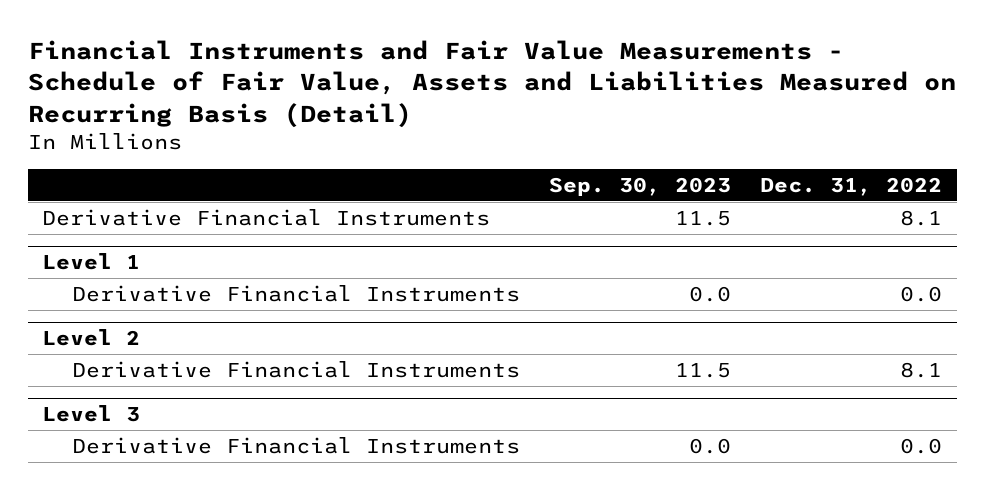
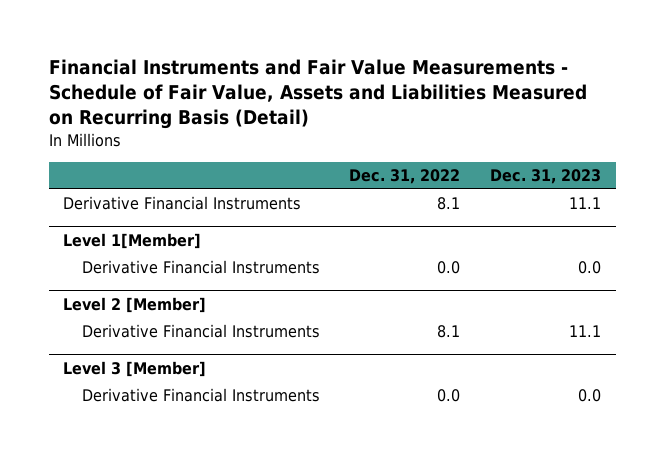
- | Sep. 30, 2023 | Dec. 31, 2022
+ | Dec. 31, 2022 | Dec. 31, 2023
- Level 1
+ Level 1[Member]
- Level 2
+ Level 2 [Member]
- Level 3
+ Level 3 [Member]

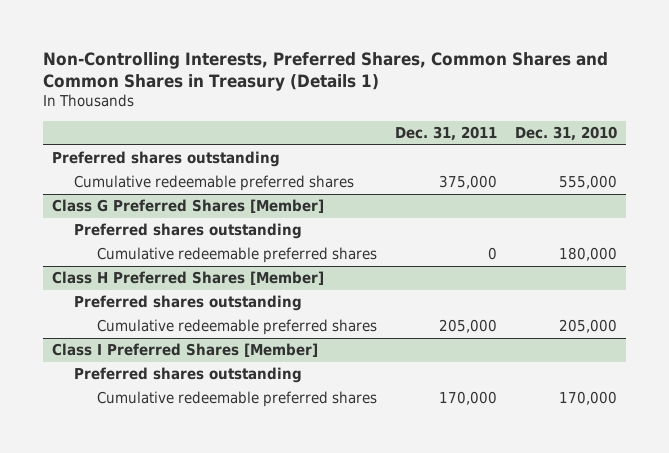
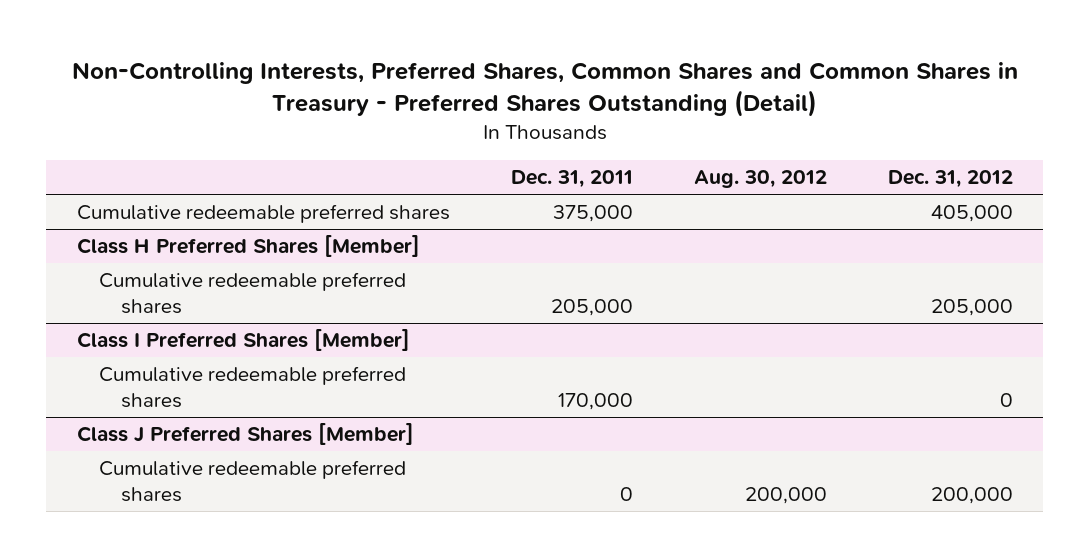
- Non-Controlling Interests, Preferred Shares, Common Shares and Common Shares in Treasury (Details 1)
+ Non-Controlling Interests, Preferred Shares, Common Shares and Common Shares in Treasury - Preferred Shares Outstanding (Detail)
- | Dec. 31, 2011 | Dec. 31, 2010
+ | Dec. 31, 2011 | Aug. 30, 2012 | Dec. 31, 2012
- Preferred shares outstanding
- Class G Preferred Shares [Member]
- Preferred shares outstanding
- Cumulative redeemable preferred shares | 0 | 180,000
@ Class H Preferred Shares [Member]
- Preferred shares outstanding
@ Class I Preferred Shares [Member]
- Preferred shares outstanding
+ Class J Preferred Shares [Member]
+ Cumulative redeemable preferred shares | 0 | 200,000 | 200,000

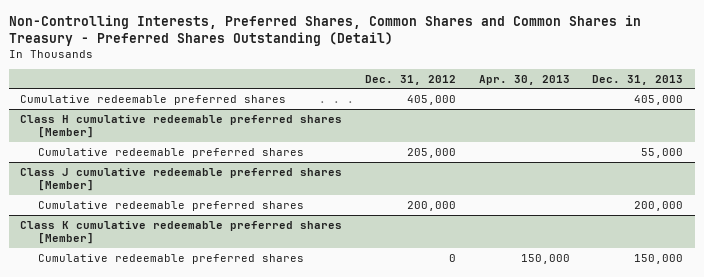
- | Dec. 31, 2011 | Aug. 30, 2012 | Dec. 31, 2012
+ | Dec. 31, 2012 | Apr. 30, 2013 | Dec. 31, 2013
- Class H Preferred Shares [Member]
+ Class H cumulative redeemable preferred shares [Member]
- Class I Preferred Shares [Member]
- Cumulative redeemable preferred shares | 170,000 | | 0
- Class J Preferred Shares [Member]
+ Class J cumulative redeemable preferred shares [Member]
+ Class K cumulative redeemable preferred shares [Member]
+ Cumulative redeemable preferred shares | 0 | 150,000 | 150,000

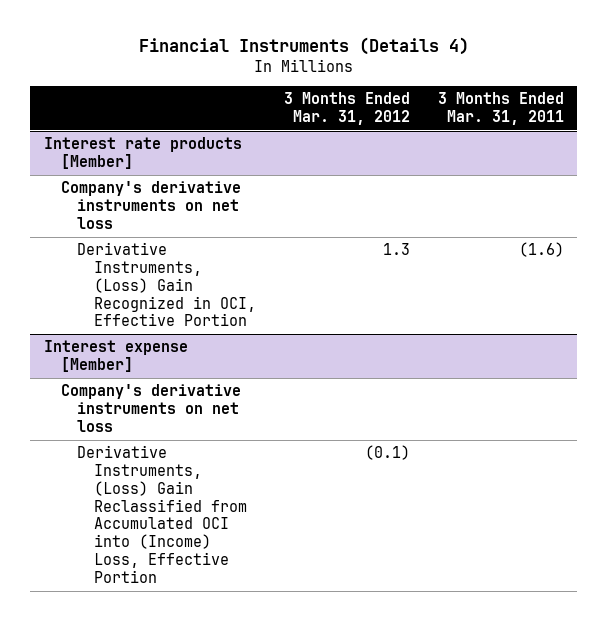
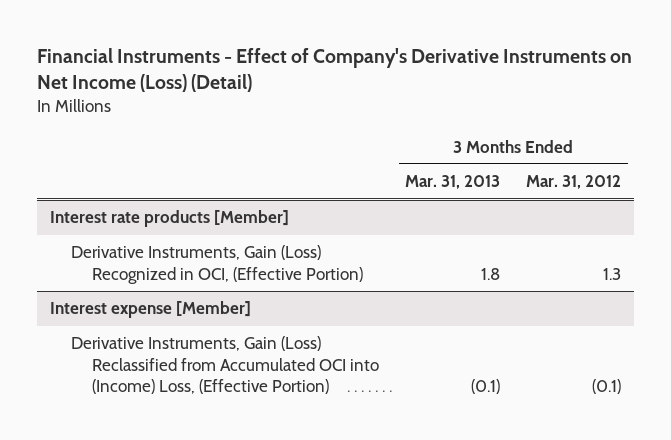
- Financial Instruments (Details 4)
+ Financial Instruments - Effect of Company's Derivative Instruments on Net Income (Loss) (Detail)
- | 3 Months Ended Mar. 31, 2012 | 3 Months Ended Mar. 31, 2011
+ | 3 Months Ended Mar. 31, 2013 | 3 Months Ended Mar. 31, 2012
@ Interest rate products [Member]
- Company's derivative instruments on net loss
- Derivative Instruments, (Loss) Gain Recognized in OCI, Effective Portion | 1.3 | (1.6)
+ Derivative Instruments, Gain (Loss) Recognized in OCI, (Effective Portion) | 1.8 | 1.3
@ Interest expense [Member]
- Company's derivative instruments on net loss
- Derivative Instruments, (Loss) Gain Reclassified from Accumulated OCI into (Income) Loss, Effective Portion | (0.1) |
+ Derivative Instruments, Gain (Loss) Reclassified from Accumulated OCI into (Income) Loss, (Effective Portion) | (0.1) | (0.1)

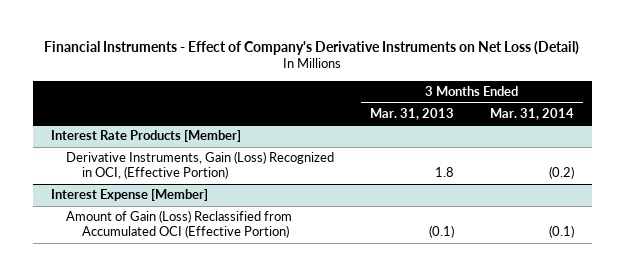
- Financial Instruments - Effect of Company's Derivative Instruments on Net Income (Loss) (Detail)
+ Financial Instruments - Effect of Company's Derivative Instruments on Net Loss (Detail)
- | 3 Months Ended Mar. 31, 2013 | 3 Months Ended Mar. 31, 2012
+ | 3 Months Ended Mar. 31, 2013 | 3 Months Ended Mar. 31, 2014
- Interest rate products [Member]
+ Interest Rate Products [Member]
- Interest expense [Member]
- Derivative Instruments, Gain (Loss) Reclassified from Accumulated OCI into (Income) Loss, (Effective Portion) | (0.1) | (0.1)
+ Interest Expense [Member]
+ Amount of Gain (Loss) Reclassified from Accumulated OCI (Effective Portion) | (0.1) | (0.1)

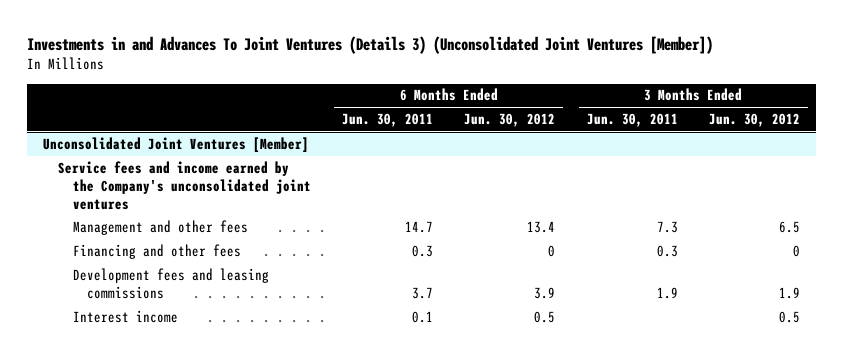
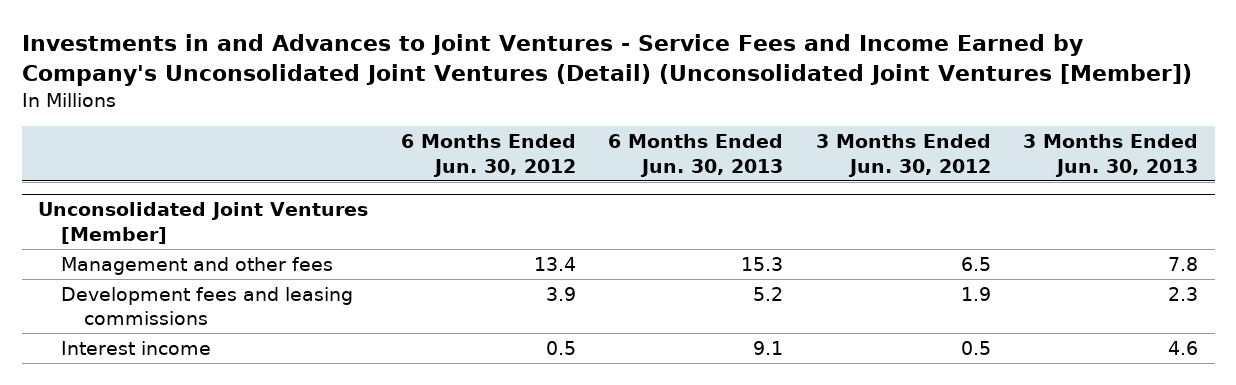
- Investments in and Advances To Joint Ventures (Details 3) (Unconsolidated Joint Ventures [Member])
+ Investments in and Advances to Joint Ventures - Service Fees and Income Earned by Company's Unconsolidated Joint Ventures (Detail) (Unconsolidated Joint Ventures [Member])
- | 6 Months Ended Jun. 30, 2011 | 6 Months Ended Jun. 30, 2012 | 3 Months Ended Jun. 30, 2011 | 3 Months Ended Jun. 30, 2012
+ | 6 Months Ended Jun. 30, 2012 | 6 Months Ended Jun. 30, 2013 | 3 Months Ended Jun. 30, 2012 | 3 Months Ended Jun. 30, 2013
@ Unconsolidated Joint Ventures [Member]
- Service fees and income earned by the Company's unconsolidated joint ventures
- Financing and other fees | 0.3 | 0 | 0.3 | 0

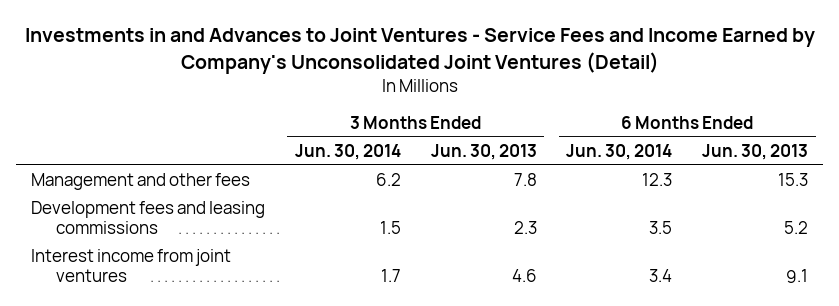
- Investments in and Advances to Joint Ventures - Service Fees and Income Earned by Company's Unconsolidated Joint Ventures (Detail) (Unconsolidated Joint Ventures [Member])
+ Investments in and Advances to Joint Ventures - Service Fees and Income Earned by Company's Unconsolidated Joint Ventures (Detail)
- | 6 Months Ended Jun. 30, 2012 | 6 Months Ended Jun. 30, 2013 | 3 Months Ended Jun. 30, 2012 | 3 Months Ended Jun. 30, 2013
+ | 3 Months Ended Jun. 30, 2014 | 3 Months Ended Jun. 30, 2013 | 6 Months Ended Jun. 30, 2014 | 6 Months Ended Jun. 30, 2013
- Unconsolidated Joint Ventures [Member]
- Interest income | 0.5 | 9.1 | 0.5 | 4.6
+ Interest income from joint ventures | 1.7 | 4.6 | 3.4 | 9.1

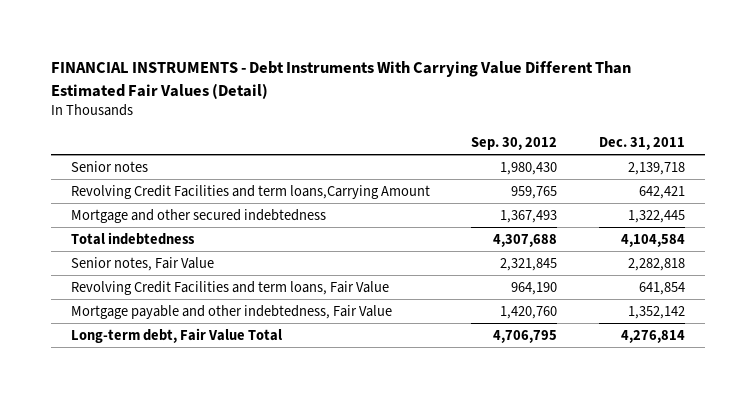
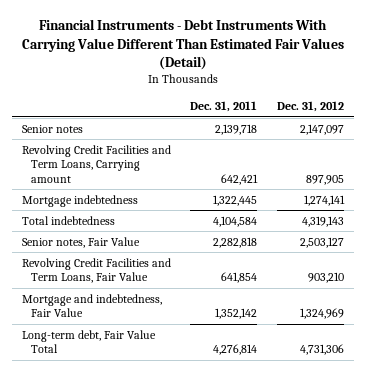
- FINANCIAL INSTRUMENTS - Debt Instruments With Carrying Value Different Than Estimated Fair Values (Detail)
+ Financial Instruments - Debt Instruments With Carrying Value Different Than Estimated Fair Values (Detail)
- | Sep. 30, 2012 | Dec. 31, 2011
+ | Dec. 31, 2011 | Dec. 31, 2012
- Revolving Credit Facilities and term loans,Carrying Amount | 959,765 | 642,421
- Mortgage and other secured indebtedness | 1,367,493 | 1,322,445
+ Revolving Credit Facilities and Term Loans, Carrying amount | 642,421 | 897,905
+ Mortgage indebtedness | 1,322,445 | 1,274,141
- Revolving Credit Facilities and term loans, Fair Value | 964,190 | 641,854
- Mortgage payable and other indebtedness, Fair Value | 1,420,760 | 1,352,142
+ Revolving Credit Facilities and Term Loans, Fair Value | 641,854 | 903,210
+ Mortgage and indebtedness, Fair Value | 1,352,142 | 1,324,969

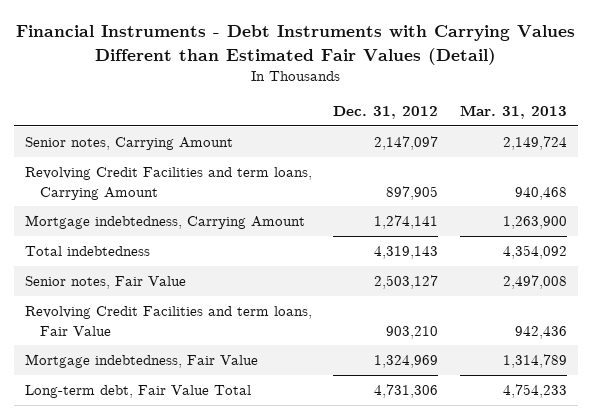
- Financial Instruments - Debt Instruments With Carrying Value Different Than Estimated Fair Values (Detail)
+ Financial Instruments - Debt Instruments with Carrying Values Different than Estimated Fair Values (Detail)
- | Dec. 31, 2011 | Dec. 31, 2012
+ | Dec. 31, 2012 | Mar. 31, 2013
- Senior notes | 2,139,718 | 2,147,097
- Revolving Credit Facilities and Term Loans, Carrying amount | 642,421 | 897,905
- Mortgage indebtedness | 1,322,445 | 1,274,141
+ Senior notes, Carrying Amount | 2,147,097 | 2,149,724
+ Revolving Credit Facilities and term loans, Carrying Amount | 897,905 | 940,468
+ Mortgage indebtedness, Carrying Amount | 1,274,141 | 1,263,900
- Revolving Credit Facilities and Term Loans, Fair Value | 641,854 | 903,210
- Mortgage and indebtedness, Fair Value | 1,352,142 | 1,324,969
+ Revolving Credit Facilities and term loans, Fair Value | 903,210 | 942,436
+ Mortgage indebtedness, Fair Value | 1,324,969 | 1,314,789

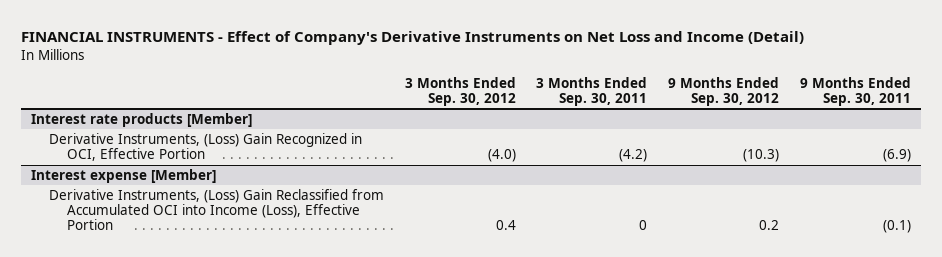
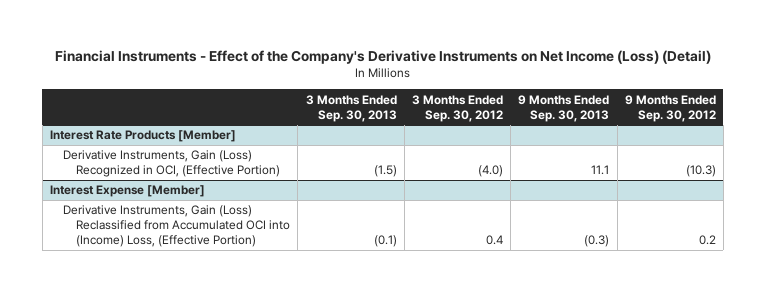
- FINANCIAL INSTRUMENTS - Effect of Company's Derivative Instruments on Net Loss and Income (Detail)
+ Financial Instruments - Effect of the Company's Derivative Instruments on Net Income (Loss) (Detail)
- | 3 Months Ended Sep. 30, 2012 | 3 Months Ended Sep. 30, 2011 | 9 Months Ended Sep. 30, 2012 | 9 Months Ended Sep. 30, 2011
+ | 3 Months Ended Sep. 30, 2013 | 3 Months Ended Sep. 30, 2012 | 9 Months Ended Sep. 30, 2013 | 9 Months Ended Sep. 30, 2012
- Interest rate products [Member]
- Derivative Instruments, (Loss) Gain Recognized in OCI, Effective Portion | (4.0) | (4.2) | (10.3) | (6.9)
- Interest expense [Member]
- Derivative Instruments, (Loss) Gain Reclassified from Accumulated OCI into Income (Loss), Effective Portion | 0.4 | 0 | 0.2 | (0.1)
+ Interest Rate Products [Member]
+ Derivative Instruments, Gain (Loss) Recognized in OCI, (Effective Portion) | (1.5) | (4.0) | 11.1 | (10.3)
+ Interest Expense [Member]
+ Derivative Instruments, Gain (Loss) Reclassified from Accumulated OCI into (Income) Loss, (Effective Portion) | (0.1) | 0.4 | (0.3) | 0.2

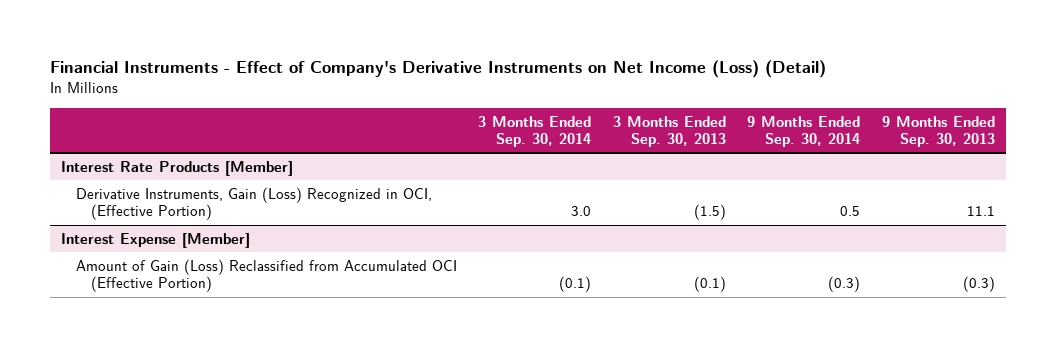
- Financial Instruments - Effect of the Company's Derivative Instruments on Net Income (Loss) (Detail)
+ Financial Instruments - Effect of Company's Derivative Instruments on Net Income (Loss) (Detail)
- | 3 Months Ended Sep. 30, 2013 | 3 Months Ended Sep. 30, 2012 | 9 Months Ended Sep. 30, 2013 | 9 Months Ended Sep. 30, 2012
+ | 3 Months Ended Sep. 30, 2014 | 3 Months Ended Sep. 30, 2013 | 9 Months Ended Sep. 30, 2014 | 9 Months Ended Sep. 30, 2013
@ Interest Expense [Member]
- Derivative Instruments, Gain (Loss) Reclassified from Accumulated OCI into (Income) Loss, (Effective Portion) | (0.1) | 0.4 | (0.3) | 0.2
+ Amount of Gain (Loss) Reclassified from Accumulated OCI (Effective Portion) | (0.1) | (0.1) | (0.3) | (0.3)

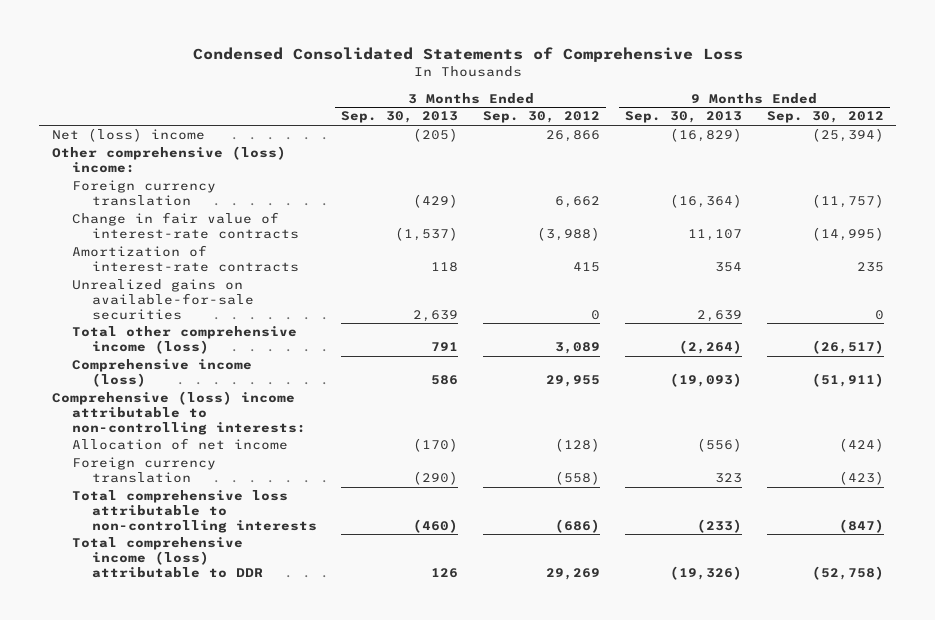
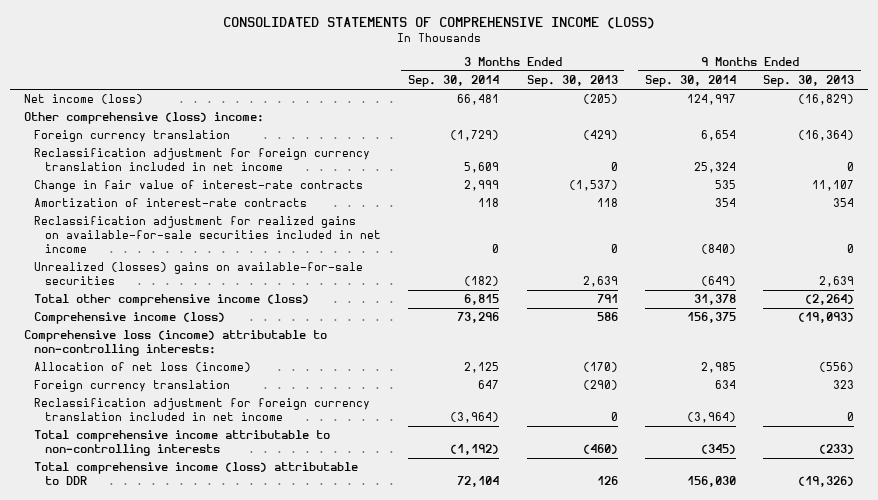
- Condensed Consolidated Statements of Comprehensive Loss
+ CONSOLIDATED STATEMENTS OF COMPREHENSIVE INCOME (LOSS)
- | 3 Months Ended Sep. 30, 2013 | 3 Months Ended Sep. 30, 2012 | 9 Months Ended Sep. 30, 2013 | 9 Months Ended Sep. 30, 2012
+ | 3 Months Ended Sep. 30, 2014 | 3 Months Ended Sep. 30, 2013 | 9 Months Ended Sep. 30, 2014 | 9 Months Ended Sep. 30, 2013
- Net (loss) income | (205) | 26,866 | (16,829) | (25,394)
+ Net income (loss) | 66,481 | (205) | 124,997 | (16,829)
+ Reclassification adjustment for foreign currency translation included in net income | 5,609 | 0 | 25,324 | 0
- Unrealized gains on available-for-sale securities | 2,639 | 0 | 2,639 | 0
+ Reclassification adjustment for realized gains on available-for-sale securities included in net income | 0 | 0 | (840) | 0
+ Unrealized (losses) gains on available-for-sale securities | (182) | 2,639 | (649) | 2,639
- Comprehensive (loss) income attributable to non-controlling interests:
- Allocation of net income | (170) | (128) | (556) | (424)
+ Comprehensive loss (income) attributable to non-controlling interests:
+ Allocation of net loss (income) | 2,125 | (170) | 2,985 | (556)
- Total comprehensive loss attributable to non-controlling interests | (460) | (686) | (233) | (847)
+ Reclassification adjustment for foreign currency translation included in net income | (3,964) | 0 | (3,964) | 0
+ Total comprehensive income attributable to non-controlling interests | (1,192) | (460) | (345) | (233)

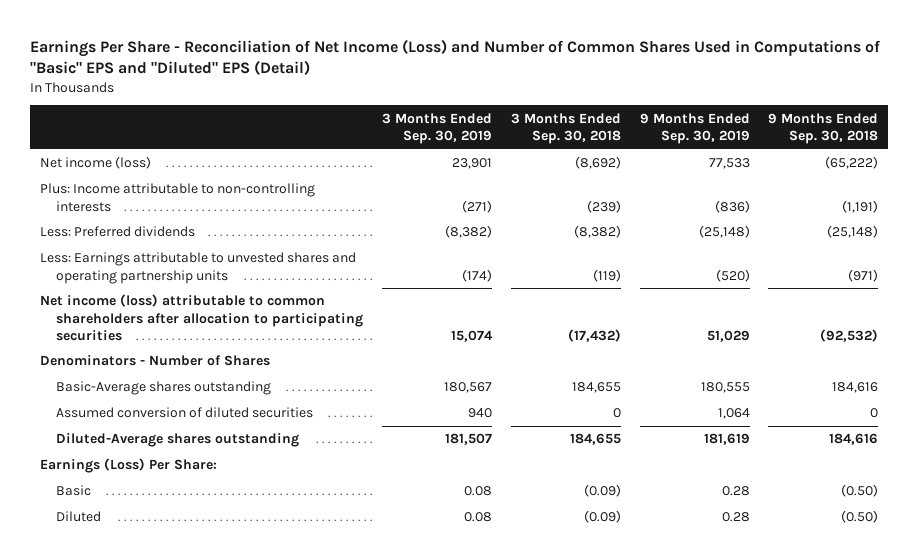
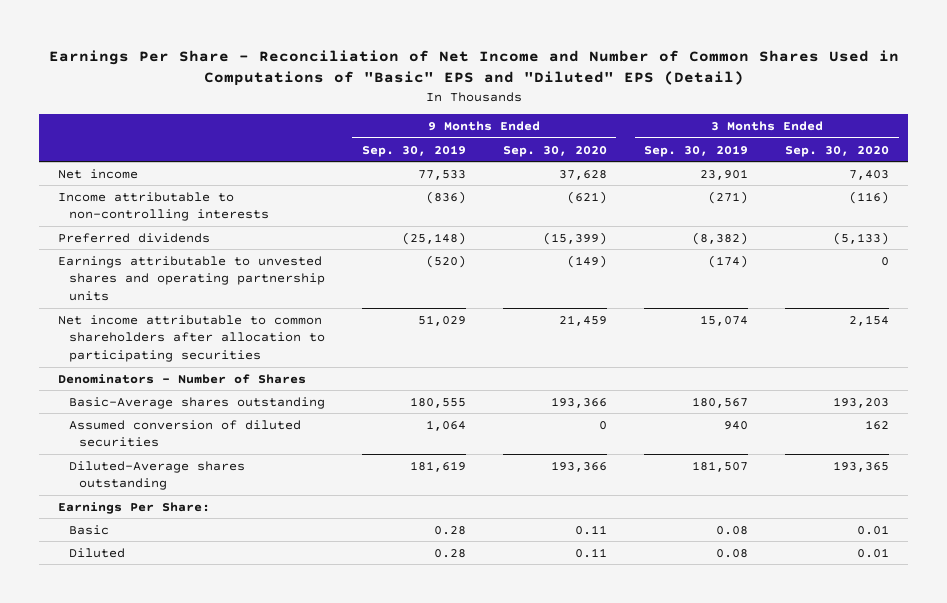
- Earnings Per Share - Reconciliation of Net Income (Loss) and Number of Common Shares Used in Computations of "Basic" EPS and "Diluted" EPS (Detail)
+ Earnings Per Share - Reconciliation of Net Income and Number of Common Shares Used in Computations of "Basic" EPS and "Diluted" EPS (Detail)
- | 3 Months Ended Sep. 30, 2019 | 3 Months Ended Sep. 30, 2018 | 9 Months Ended Sep. 30, 2019 | 9 Months Ended Sep. 30, 2018
+ | 9 Months Ended Sep. 30, 2019 | 9 Months Ended Sep. 30, 2020 | 3 Months Ended Sep. 30, 2019 | 3 Months Ended Sep. 30, 2020
- Net income (loss) | 23,901 | (8,692) | 77,533 | (65,222)
- Plus: Income attributable to non-controlling interests | (271) | (239) | (836) | (1,191)
- Less: Preferred dividends | (8,382) | (8,382) | (25,148) | (25,148)
- Less: Earnings attributable to unvested shares and operating partnership units | (174) | (119) | (520) | (971)
- Net income (loss) attributable to common shareholders after allocation to participating securities | 15,074 | (17,432) | 51,029 | (92,532)
+ Net income | 77,533 | 37,628 | 23,901 | 7,403
+ Income attributable to non-controlling interests | (836) | (621) | (271) | (116)
+ Preferred dividends | (25,148) | (15,399) | (8,382) | (5,133)
+ Earnings attributable to unvested shares and operating partnership units | (520) | (149) | (174) | 0
+ Net income attributable to common shareholders after allocation to participating securities | 51,029 | 21,459 | 15,074 | 2,154
- Earnings (Loss) Per Share:
+ Earnings Per Share:

